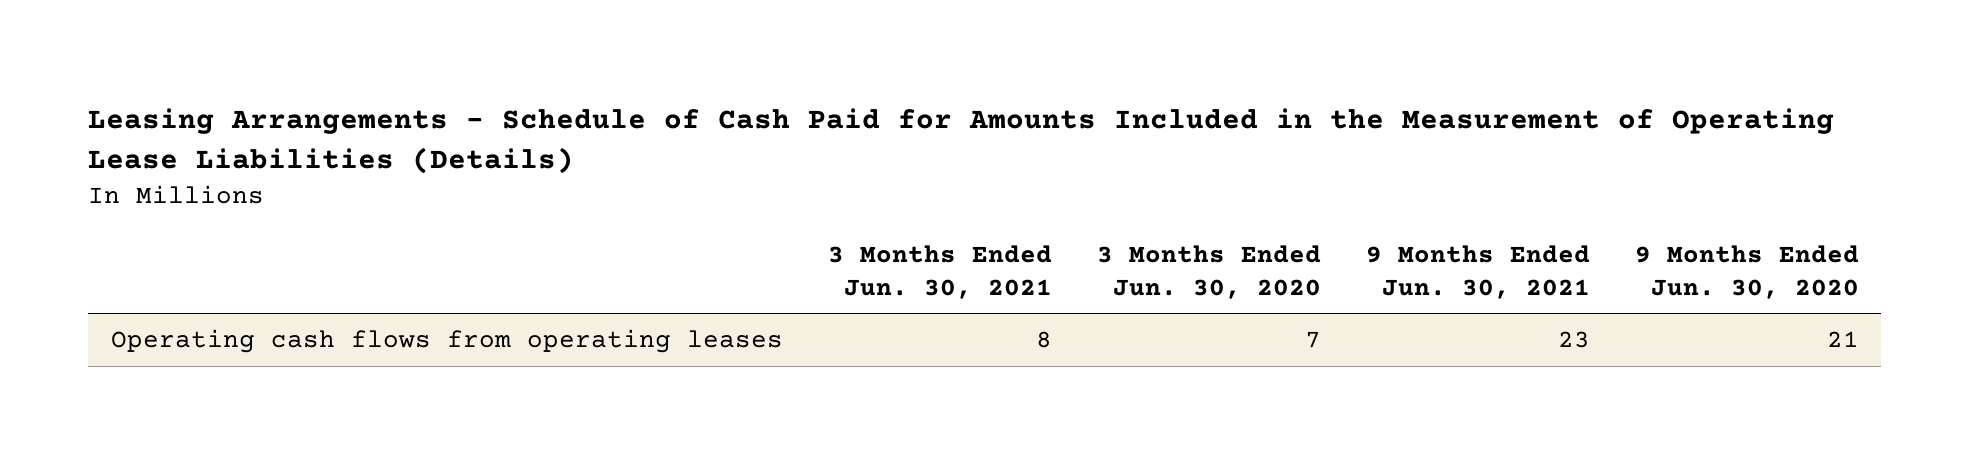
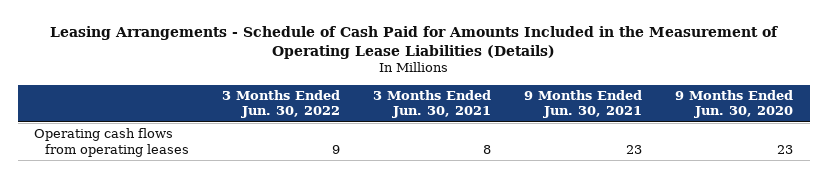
- | 3 Months Ended Jun. 30, 2021 | 3 Months Ended Jun. 30, 2020 | 9 Months Ended Jun. 30, 2021 | 9 Months Ended Jun. 30, 2020
+ | 3 Months Ended Jun. 30, 2022 | 3 Months Ended Jun. 30, 2021 | 9 Months Ended Jun. 30, 2021 | 9 Months Ended Jun. 30, 2020
- Operating cash flows from operating leases | 8 | 7 | 23 | 21
+ Operating cash flows from operating leases | 9 | 8 | 23 | 23

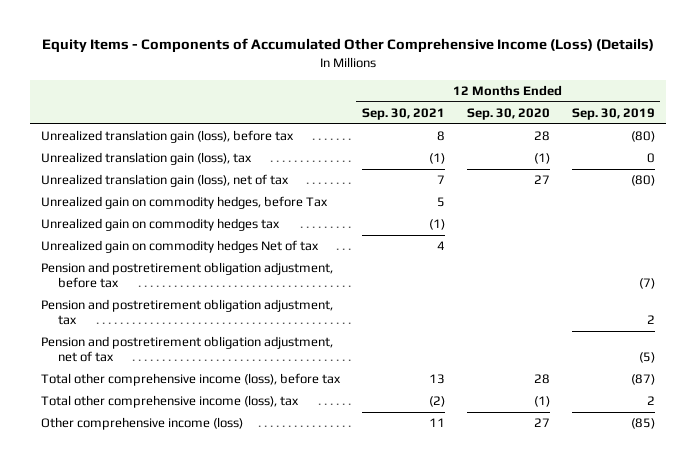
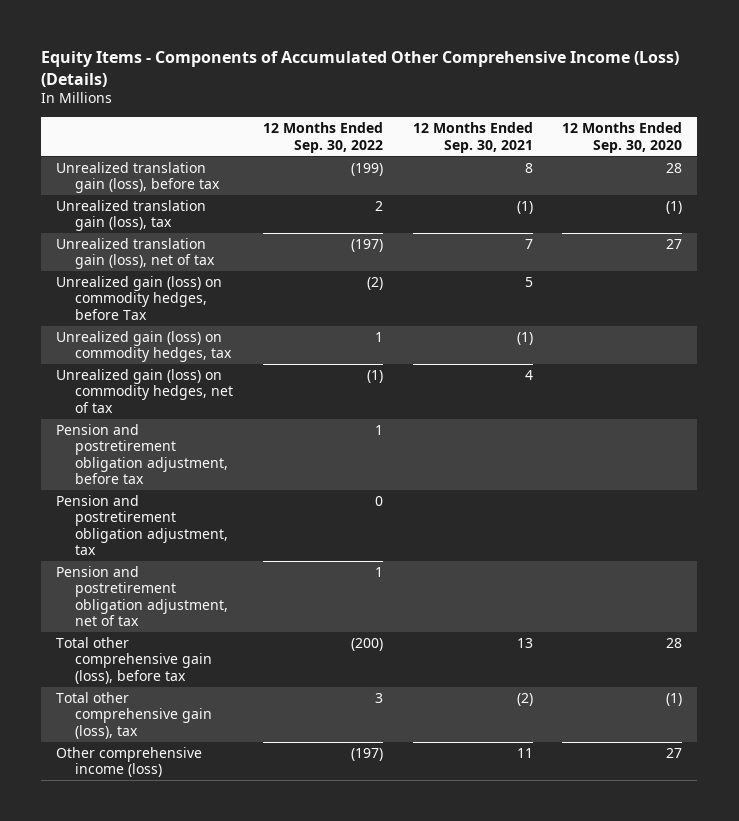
- | 12 Months Ended Sep. 30, 2021 | 12 Months Ended Sep. 30, 2020 | 12 Months Ended Sep. 30, 2019
+ | 12 Months Ended Sep. 30, 2022 | 12 Months Ended Sep. 30, 2021 | 12 Months Ended Sep. 30, 2020
- Unrealized gain on commodity hedges, before Tax | 5 | |
- Unrealized gain on commodity hedges tax | (1) | |
- Unrealized gain on commodity hedges Net of tax | 4 | |
+ Unrealized gain (loss) on commodity hedges, before Tax | (2) | 5 |
+ Unrealized gain (loss) on commodity hedges, tax | 1 | (1) |
+ Unrealized gain (loss) on commodity hedges, net of tax | (1) | 4 |
- Total other comprehensive income (loss), before tax | 13 | 28 | (87)
- Total other comprehensive income (loss), tax | (2) | (1) | 2
+ Total other comprehensive gain (loss), before tax | (200) | 13 | 28
+ Total other comprehensive gain (loss), tax | 3 | (2) | (1)

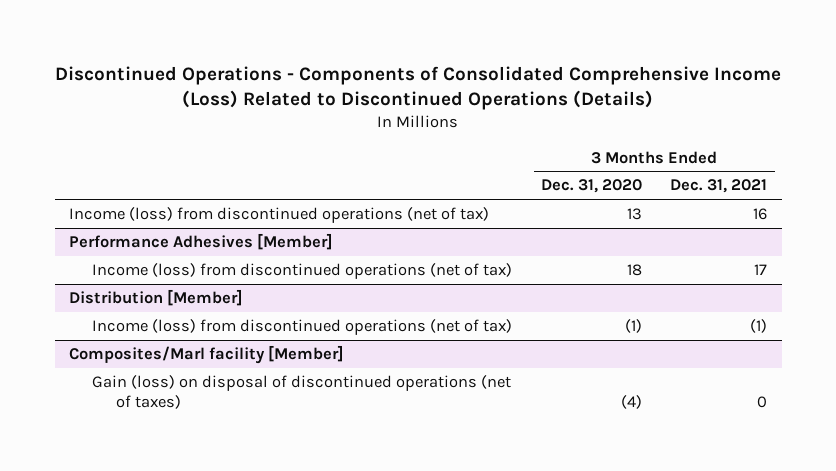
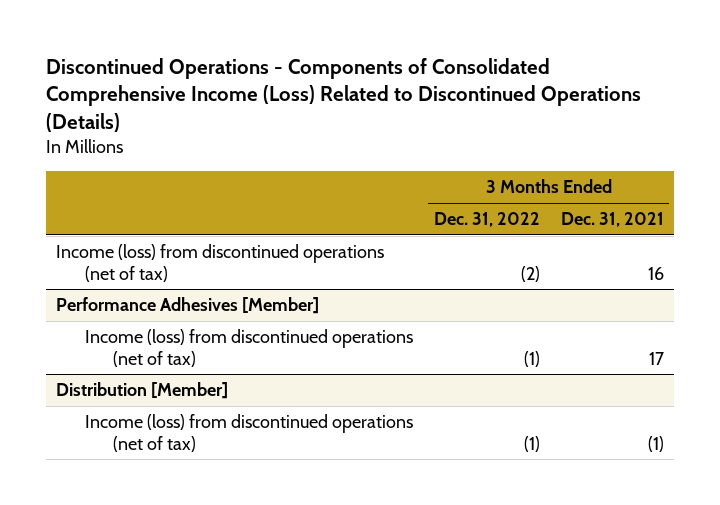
- | 3 Months Ended Dec. 31, 2020 | 3 Months Ended Dec. 31, 2021
+ | 3 Months Ended Dec. 31, 2022 | 3 Months Ended Dec. 31, 2021
- Composites/Marl facility [Member]
- Gain (loss) on disposal of discontinued operations (net of taxes) | (4) | 0

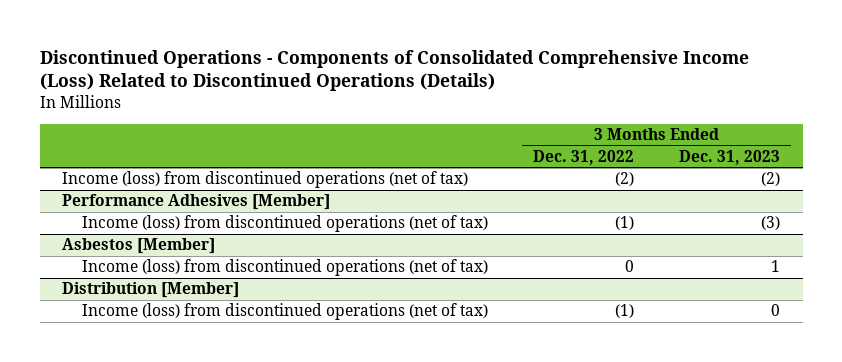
- | 3 Months Ended Dec. 31, 2022 | 3 Months Ended Dec. 31, 2021
+ | 3 Months Ended Dec. 31, 2022 | 3 Months Ended Dec. 31, 2023
+ Asbestos [Member]
+ Income (loss) from discontinued operations (net of tax) | 0 | 1

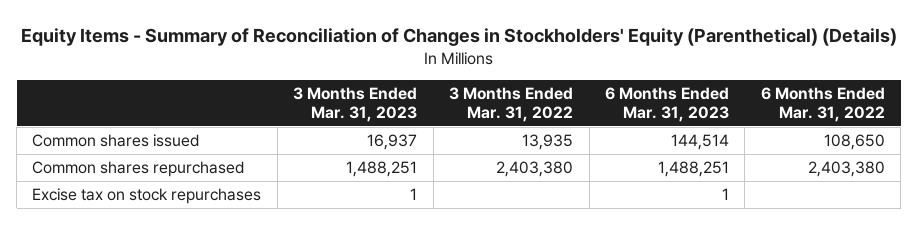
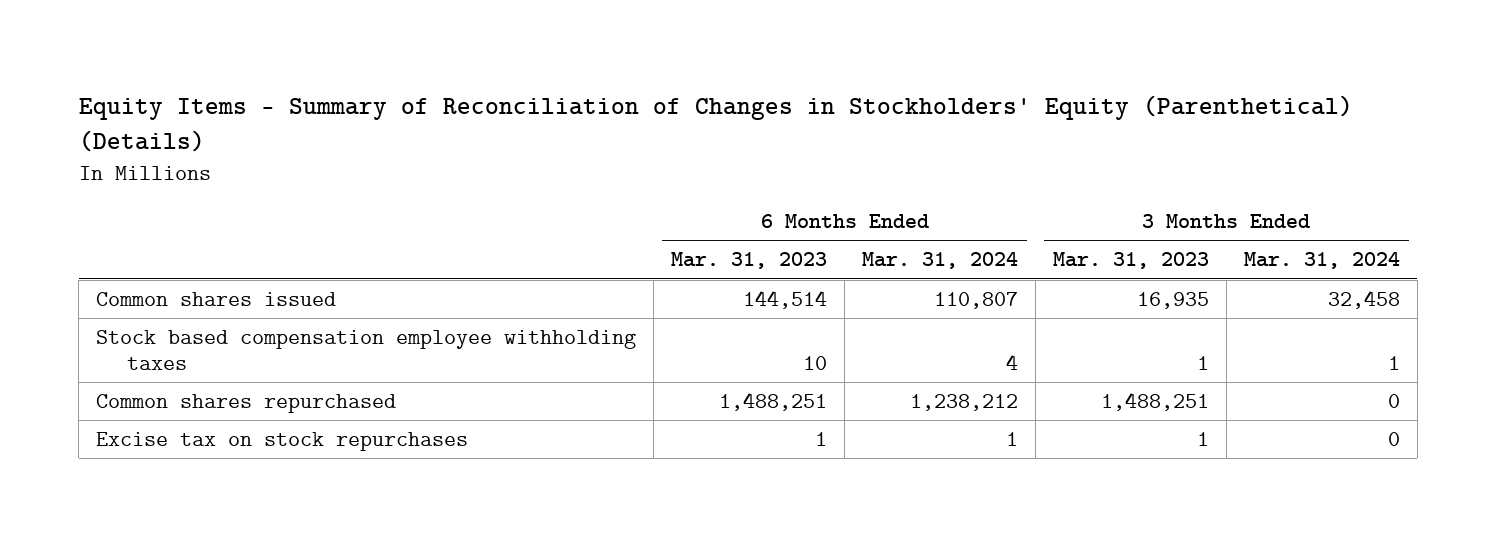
- | 3 Months Ended Mar. 31, 2023 | 3 Months Ended Mar. 31, 2022 | 6 Months Ended Mar. 31, 2023 | 6 Months Ended Mar. 31, 2022
+ | 6 Months Ended Mar. 31, 2023 | 6 Months Ended Mar. 31, 2024 | 3 Months Ended Mar. 31, 2023 | 3 Months Ended Mar. 31, 2024
- Common shares issued | 16,937 | 13,935 | 144,514 | 108,650
+ Common shares issued | 144,514 | 110,807 | 16,935 | 32,458
+ Stock based compensation employee withholding taxes | 10 | 4 | 1 | 1

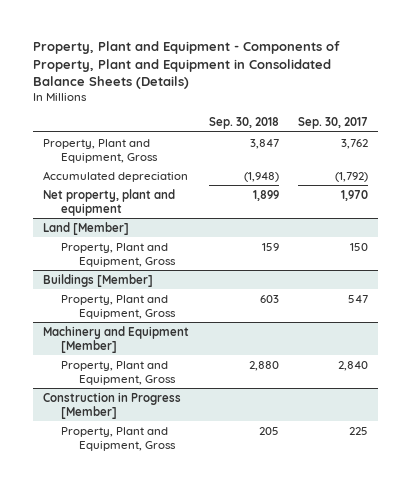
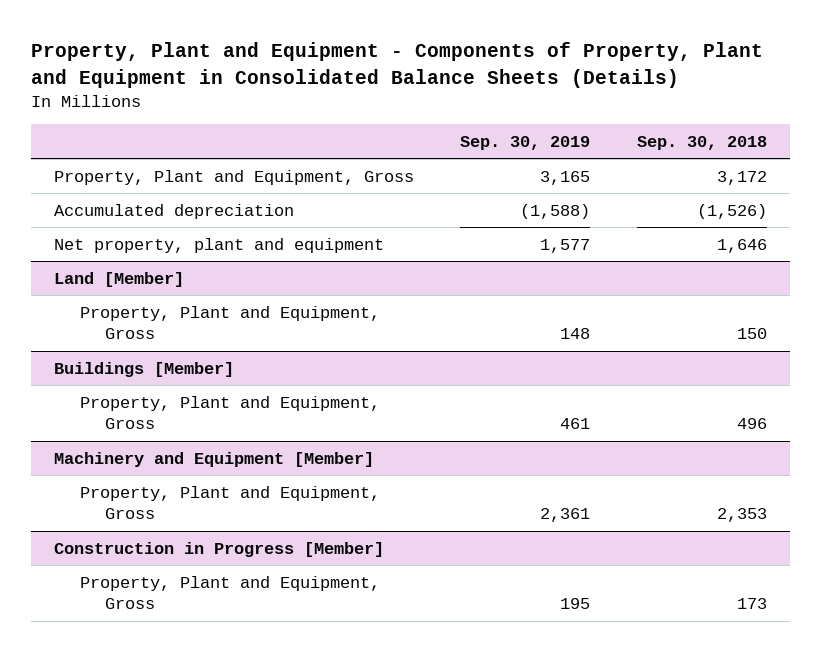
- | Sep. 30, 2018 | Sep. 30, 2017
+ | Sep. 30, 2019 | Sep. 30, 2018
- Property, Plant and Equipment, Gross | 3,847 | 3,762
- Accumulated depreciation | (1,948) | (1,792)
- Net property, plant and equipment | 1,899 | 1,970
+ Property, Plant and Equipment, Gross | 3,165 | 3,172
+ Accumulated depreciation | (1,588) | (1,526)
+ Net property, plant and equipment | 1,577 | 1,646
@ Land [Member]
- Property, Plant and Equipment, Gross | 159 | 150
+ Property, Plant and Equipment, Gross | 148 | 150
@ Buildings [Member]
- Property, Plant and Equipment, Gross | 603 | 547
+ Property, Plant and Equipment, Gross | 461 | 496
@ Machinery and Equipment [Member]
- Property, Plant and Equipment, Gross | 2,880 | 2,840
+ Property, Plant and Equipment, Gross | 2,361 | 2,353
@ Construction in Progress [Member]
- Property, Plant and Equipment, Gross | 205 | 225
+ Property, Plant and Equipment, Gross | 195 | 173

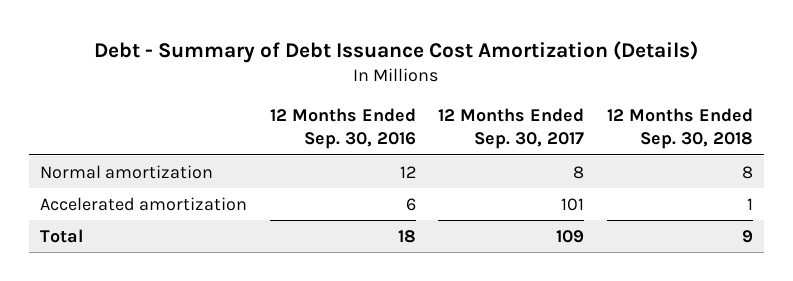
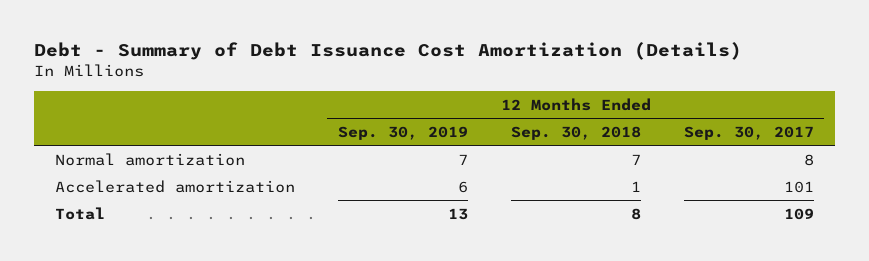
- | 12 Months Ended Sep. 30, 2016 | 12 Months Ended Sep. 30, 2017 | 12 Months Ended Sep. 30, 2018
+ | 12 Months Ended Sep. 30, 2019 | 12 Months Ended Sep. 30, 2018 | 12 Months Ended Sep. 30, 2017
- Normal amortization | 12 | 8 | 8
+ Normal amortization | 7 | 7 | 8
- Total | 18 | 109 | 9
+ Total | 13 | 8 | 109

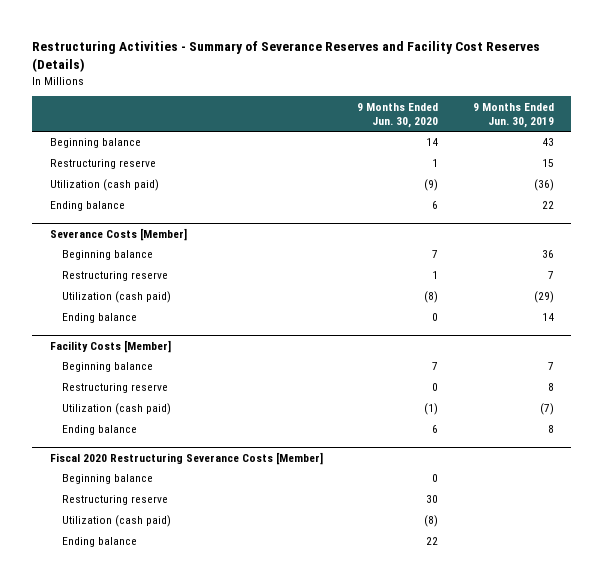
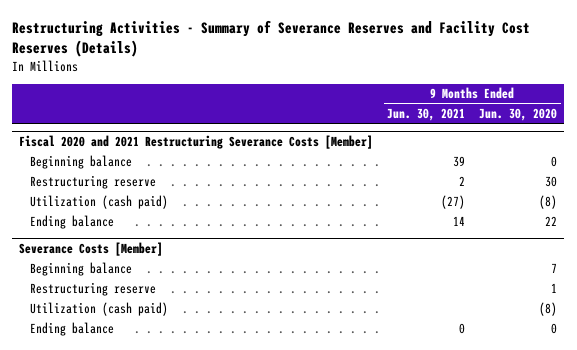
- | 9 Months Ended Jun. 30, 2020 | 9 Months Ended Jun. 30, 2019
+ | 9 Months Ended Jun. 30, 2021 | 9 Months Ended Jun. 30, 2020
- Beginning balance | 14 | 43
- Restructuring reserve | 1 | 15
- Utilization (cash paid) | (9) | (36)
- Ending balance | 6 | 22
+ Fiscal 2020 and 2021 Restructuring Severance Costs [Member]
+ Beginning balance | 39 | 0
+ Restructuring reserve | 2 | 30
+ Utilization (cash paid) | (27) | (8)
+ Ending balance | 14 | 22
- Facility Costs [Member]
- Beginning balance | 7 | 7
- Restructuring reserve | 0 | 8
- Utilization (cash paid) | (1) | (7)
- Ending balance | 6 | 8
- Fiscal 2020 Restructuring Severance Costs [Member]
- Beginning balance | 0 |
- Restructuring reserve | 30 |
- Utilization (cash paid) | (8) |
- Ending balance | 22 |

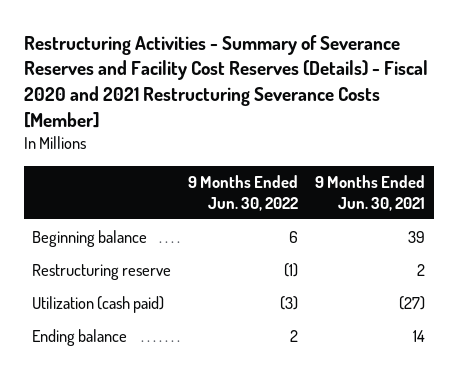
- Restructuring Activities - Summary of Severance Reserves and Facility Cost Reserves (Details)
+ Restructuring Activities - Summary of Severance Reserves and Facility Cost Reserves (Details) - Fiscal 2020 and 2021 Restructuring Severance Costs [Member]
- | 9 Months Ended Jun. 30, 2021 | 9 Months Ended Jun. 30, 2020
+ | 9 Months Ended Jun. 30, 2022 | 9 Months Ended Jun. 30, 2021
- Fiscal 2020 and 2021 Restructuring Severance Costs [Member]
- Severance Costs [Member]
- Beginning balance | | 7
- Restructuring reserve | | 1
- Utilization (cash paid) | | (8)
- Ending balance | 0 | 0

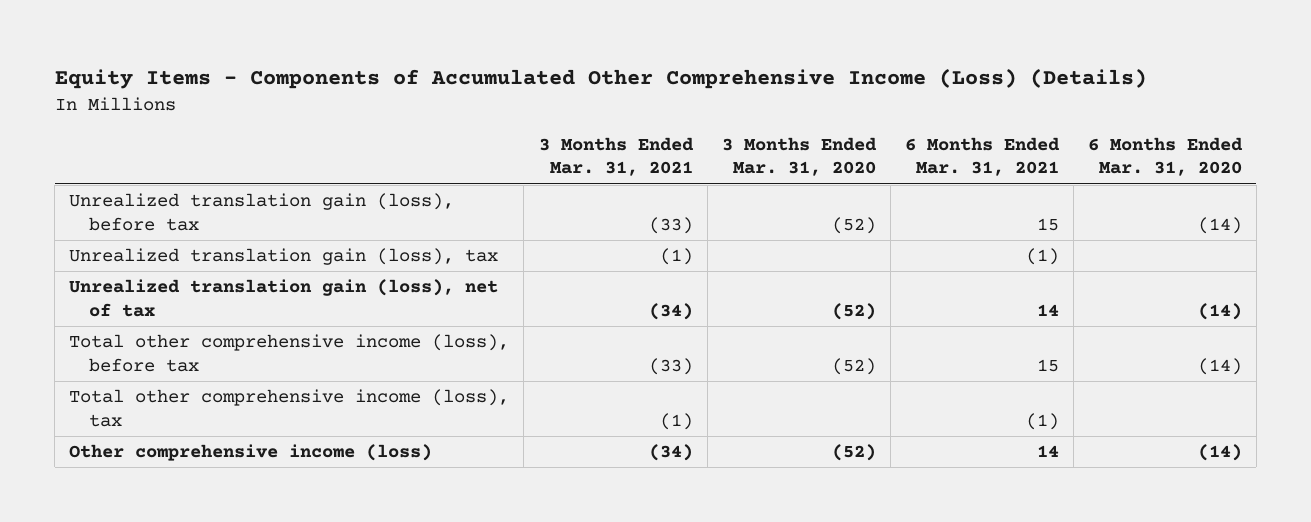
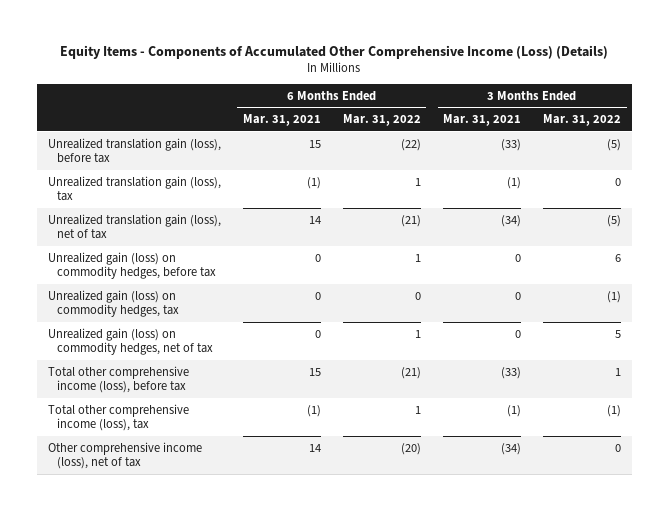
- | 3 Months Ended Mar. 31, 2021 | 3 Months Ended Mar. 31, 2020 | 6 Months Ended Mar. 31, 2021 | 6 Months Ended Mar. 31, 2020
+ | 6 Months Ended Mar. 31, 2021 | 6 Months Ended Mar. 31, 2022 | 3 Months Ended Mar. 31, 2021 | 3 Months Ended Mar. 31, 2022
+ Unrealized gain (loss) on commodity hedges, before tax | 0 | 1 | 0 | 6
+ Unrealized gain (loss) on commodity hedges, tax | 0 | 0 | 0 | (1)
+ Unrealized gain (loss) on commodity hedges, net of tax | 0 | 1 | 0 | 5
- Other comprehensive income (loss) | (34) | (52) | 14 | (14)
+ Other comprehensive income (loss), net of tax | 14 | (20) | (34) | 0

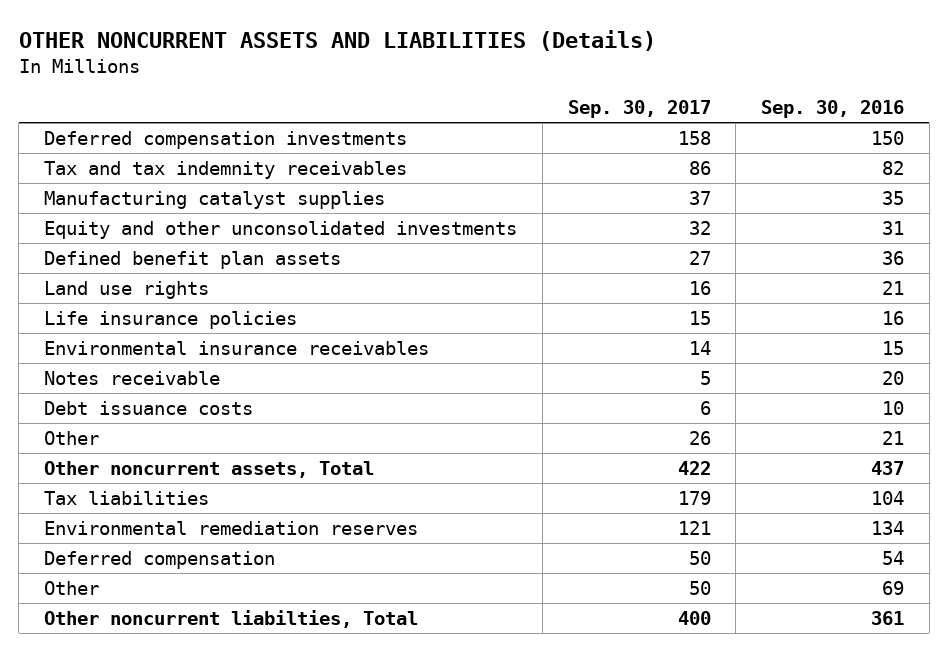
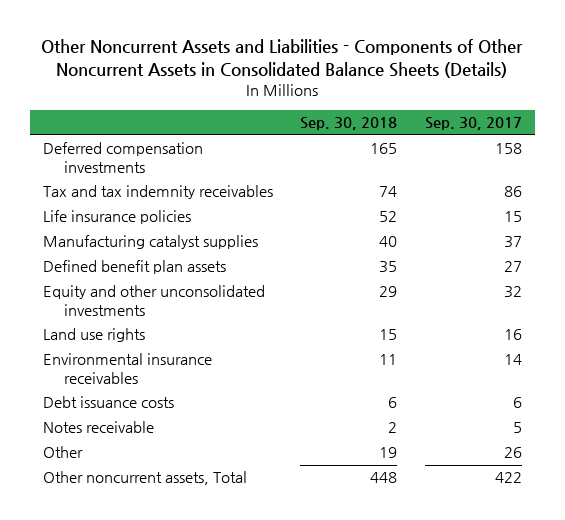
- OTHER NONCURRENT ASSETS AND LIABILITIES (Details)
+ Other Noncurrent Assets and Liabilities - Components of Other Noncurrent Assets in Consolidated Balance Sheets (Details)
- | Sep. 30, 2017 | Sep. 30, 2016
+ | Sep. 30, 2018 | Sep. 30, 2017
moved up: Life insurance policies | 52 | 15
moved down: Equity and other unconsolidated investments | 29 | 32
moved down: Notes receivable | 2 | 5
- Tax liabilities | 179 | 104
- Environmental remediation reserves | 121 | 134
- Deferred compensation | 50 | 54
- Other | 50 | 69
- Other noncurrent liabilties, Total | 400 | 361

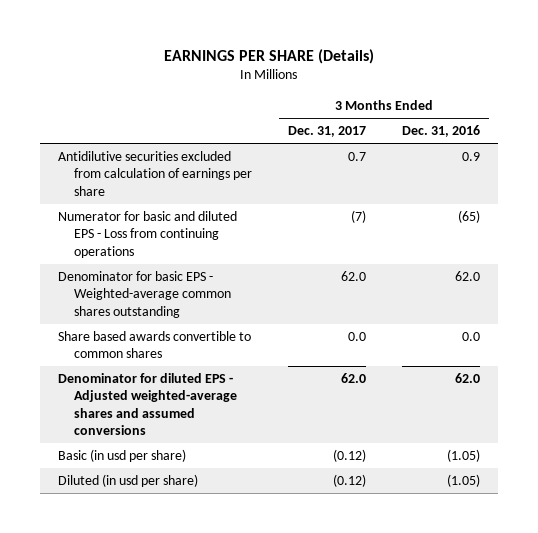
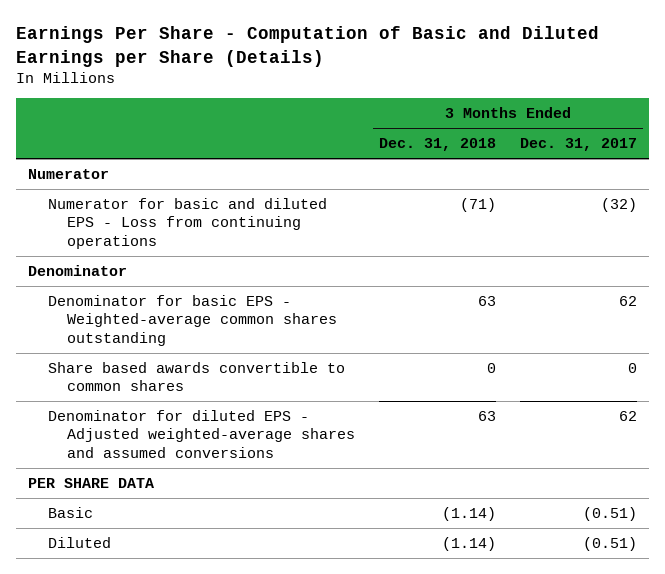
- EARNINGS PER SHARE (Details)
+ Earnings Per Share - Computation of Basic and Diluted Earnings per Share (Details)
- | 3 Months Ended Dec. 31, 2017 | 3 Months Ended Dec. 31, 2016
+ | 3 Months Ended Dec. 31, 2018 | 3 Months Ended Dec. 31, 2017
- Antidilutive securities excluded from calculation of earnings per share | 0.7 | 0.9
- Numerator for basic and diluted EPS - Loss from continuing operations | (7) | (65)
- Denominator for basic EPS - Weighted-average common shares outstanding | 62.0 | 62.0
- Share based awards convertible to common shares | 0.0 | 0.0
- Denominator for diluted EPS - Adjusted weighted-average shares and assumed conversions | 62.0 | 62.0
- Basic (in usd per share) | (0.12) | (1.05)
- Diluted (in usd per share) | (0.12) | (1.05)
+ Numerator
+ Numerator for basic and diluted EPS - Loss from continuing operations | (71) | (32)
+ Denominator
+ Denominator for basic EPS - Weighted-average common shares outstanding | 63 | 62
+ Share based awards convertible to common shares | 0 | 0
+ Denominator for diluted EPS - Adjusted weighted-average shares and assumed conversions | 63 | 62
+ PER SHARE DATA
+ Basic | (1.14) | (0.51)
+ Diluted | (1.14) | (0.51)

